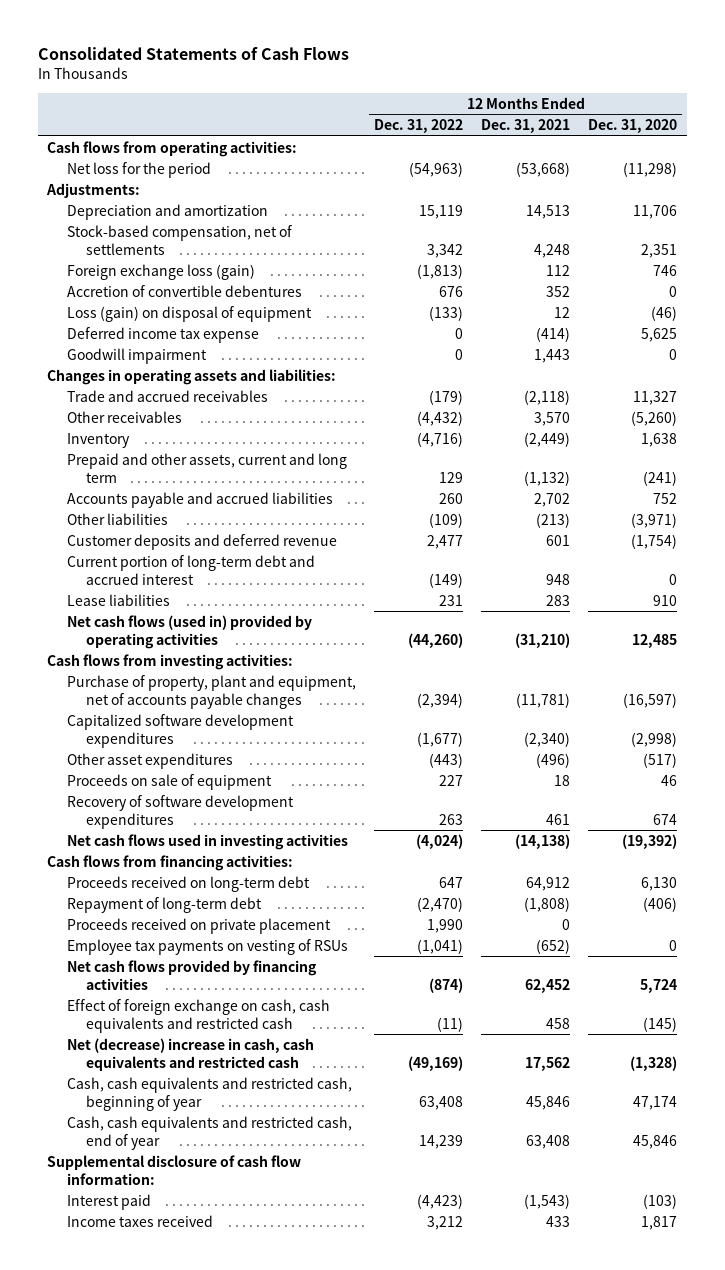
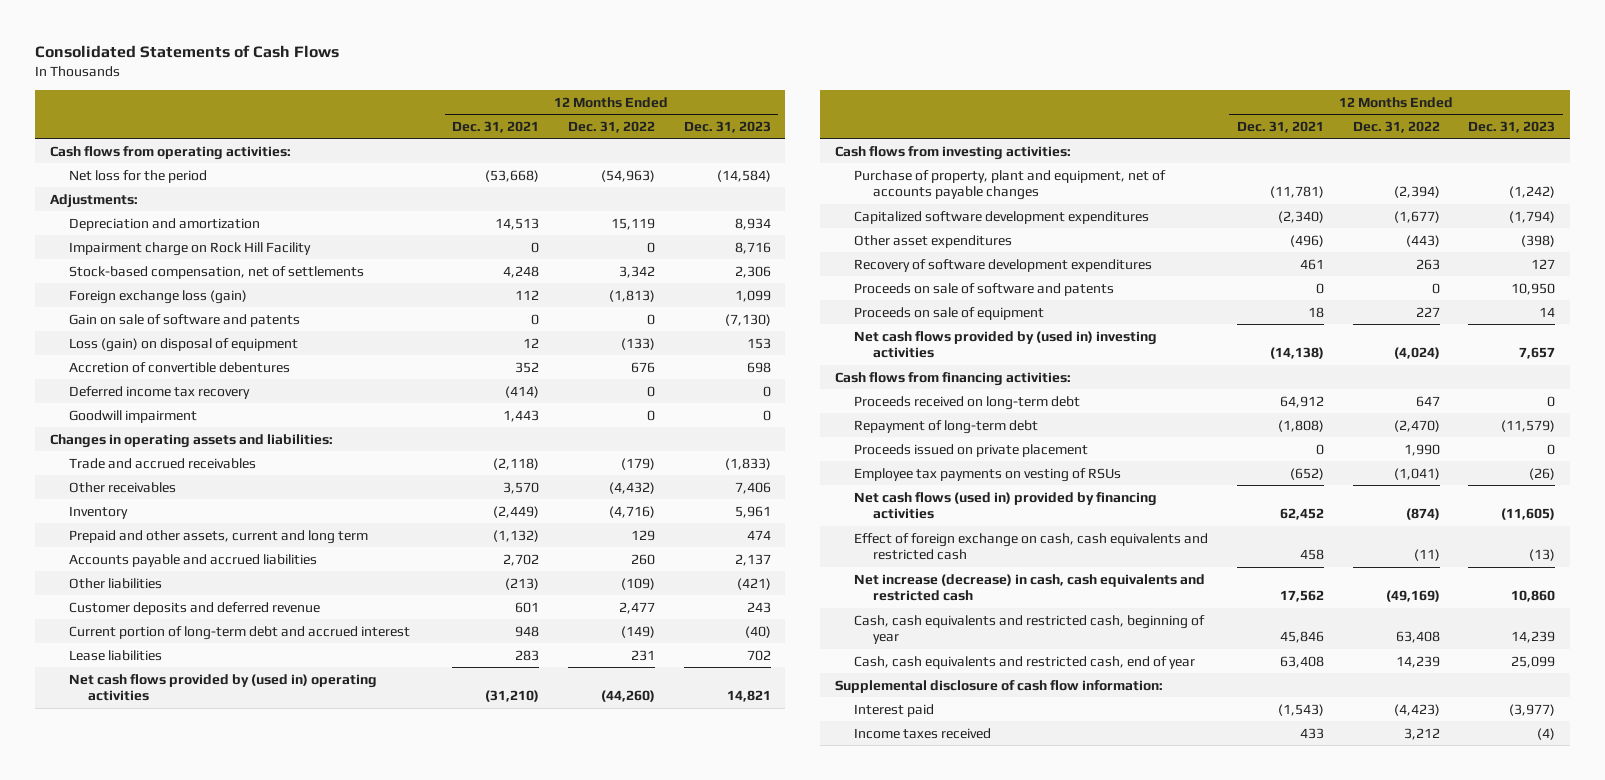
- | 12 Months Ended Dec. 31, 2022 | 12 Months Ended Dec. 31, 2021 | 12 Months Ended Dec. 31, 2020
+ | 12 Months Ended Dec. 31, 2021 | 12 Months Ended Dec. 31, 2022 | 12 Months Ended Dec. 31, 2023
+ Impairment charge on Rock Hill Facility | 0 | 0 | 8,716
+ Gain on sale of software and patents | 0 | 0 | (7,130)
- Deferred income tax expense | 0 | (414) | 5,625
moved down: Accretion of convertible debentures | 352 | 676 | 698
+ Deferred income tax recovery | (414) | 0 | 0
- Net cash flows (used in) provided by operating activities | (44,260) | (31,210) | 12,485
+ Net cash flows provided by (used in) operating activities | (31,210) | (44,260) | 14,821
- Net cash flows used in investing activities | (4,024) | (14,138) | (19,392)
+ Proceeds on sale of software and patents | 0 | 0 | 10,950
moved down: Proceeds on sale of equipment | 18 | 227 | 14
+ Net cash flows provided by (used in) investing activities | (14,138) | (4,024) | 7,657
- Proceeds received on private placement | 1,990 | 0 |
+ Proceeds issued on private placement | 0 | 1,990 | 0
- Net cash flows provided by financing activities | (874) | 62,452 | 5,724
+ Net cash flows (used in) provided by financing activities | 62,452 | (874) | (11,605)
- Net (decrease) increase in cash, cash equivalents and restricted cash | (49,169) | 17,562 | (1,328)
+ Net increase (decrease) in cash, cash equivalents and restricted cash | 17,562 | (49,169) | 10,860

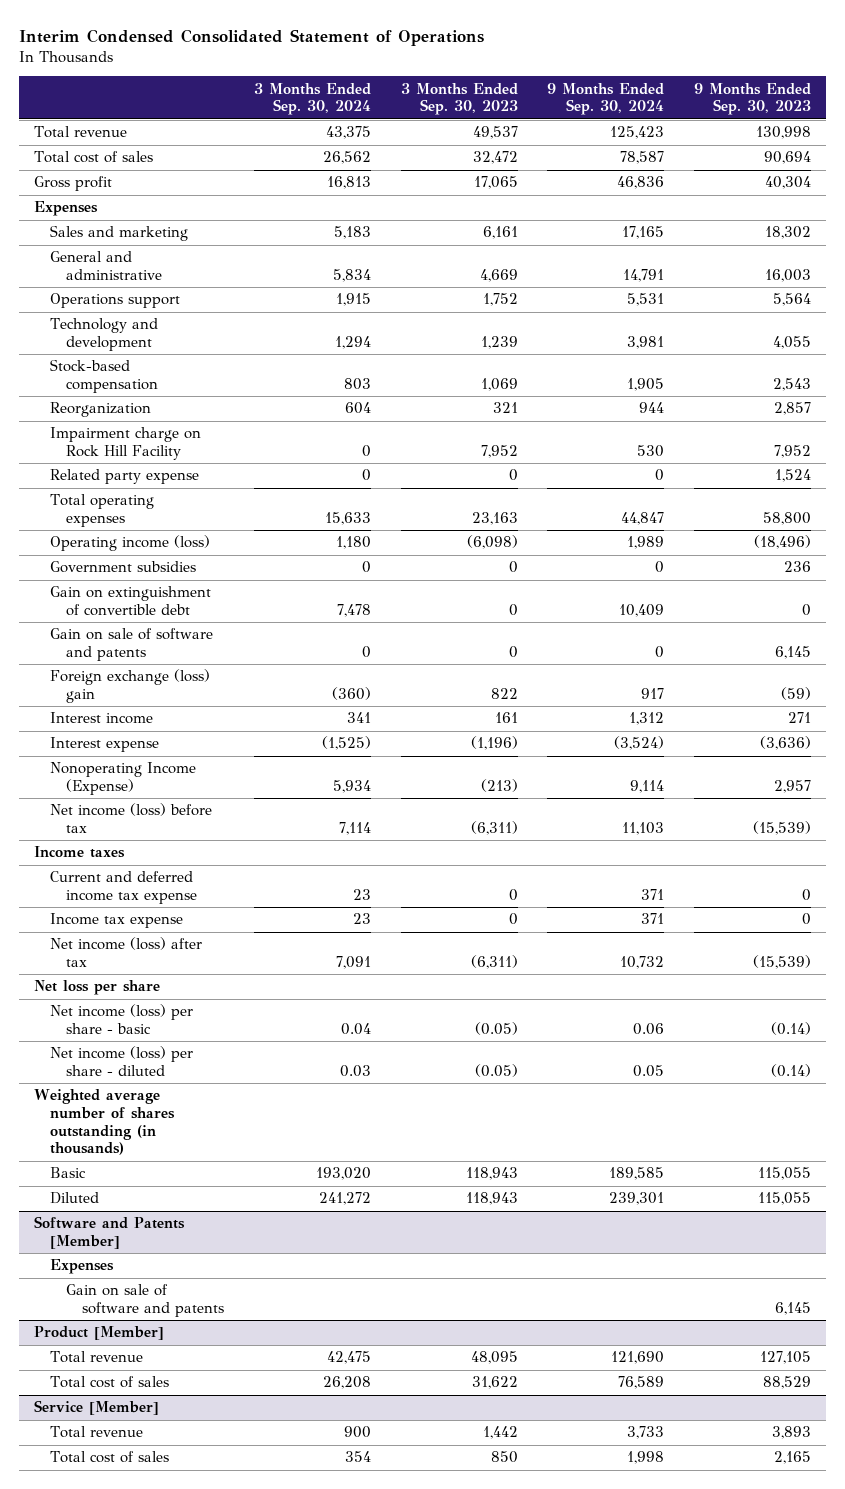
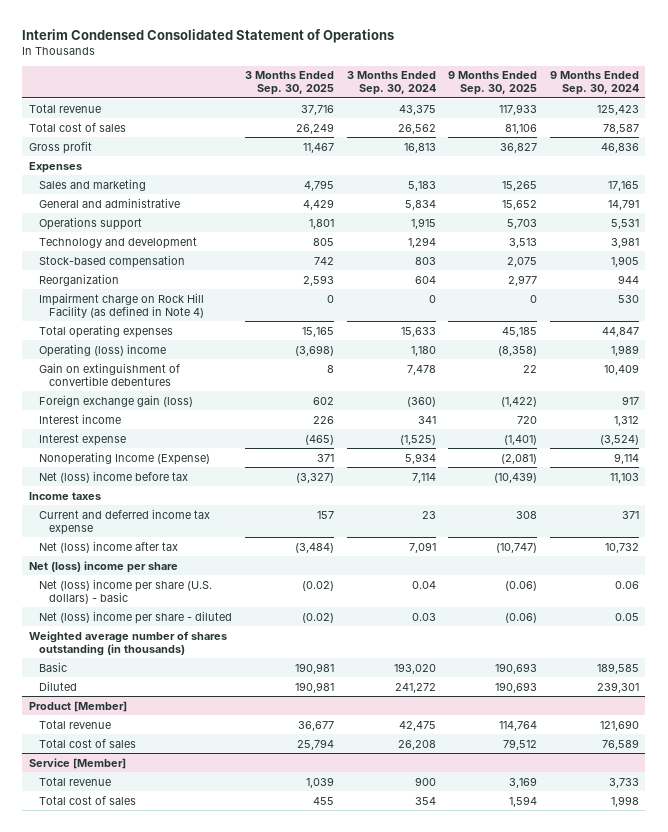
- | 3 Months Ended Sep. 30, 2024 | 3 Months Ended Sep. 30, 2023 | 9 Months Ended Sep. 30, 2024 | 9 Months Ended Sep. 30, 2023
+ | 3 Months Ended Sep. 30, 2025 | 3 Months Ended Sep. 30, 2024 | 9 Months Ended Sep. 30, 2025 | 9 Months Ended Sep. 30, 2024
- Impairment charge on Rock Hill Facility | 0 | 7,952 | 530 | 7,952
- Related party expense | 0 | 0 | 0 | 1,524
+ Impairment charge on Rock Hill Facility (as defined in Note 4) | 0 | 0 | 0 | 530
- Operating income (loss) | 1,180 | (6,098) | 1,989 | (18,496)
- Government subsidies | 0 | 0 | 0 | 236
- Gain on extinguishment of convertible debt | 7,478 | 0 | 10,409 | 0
- Gain on sale of software and patents | 0 | 0 | 0 | 6,145
- Foreign exchange (loss) gain | (360) | 822 | 917 | (59)
+ Operating (loss) income | (3,698) | 1,180 | (8,358) | 1,989
+ Gain on extinguishment of convertible debentures | 8 | 7,478 | 22 | 10,409
+ Foreign exchange gain (loss) | 602 | (360) | (1,422) | 917
- Net income (loss) before tax | 7,114 | (6,311) | 11,103 | (15,539)
+ Net (loss) income before tax | (3,327) | 7,114 | (10,439) | 11,103
- Income tax expense | 23 | 0 | 371 | 0
- Net income (loss) after tax | 7,091 | (6,311) | 10,732 | (15,539)
- Net loss per share
- Net income (loss) per share - basic | 0.04 | (0.05) | 0.06 | (0.14)
- Net income (loss) per share - diluted | 0.03 | (0.05) | 0.05 | (0.14)
+ Net (loss) income after tax | (3,484) | 7,091 | (10,747) | 10,732
+ Net (loss) income per share
+ Net (loss) income per share (U.S. dollars) - basic | (0.02) | 0.04 | (0.06) | 0.06
+ Net (loss) income per share - diluted | (0.02) | 0.03 | (0.06) | 0.05
- Software and Patents [Member]
- Expenses
- Gain on sale of software and patents | | | | 6,145

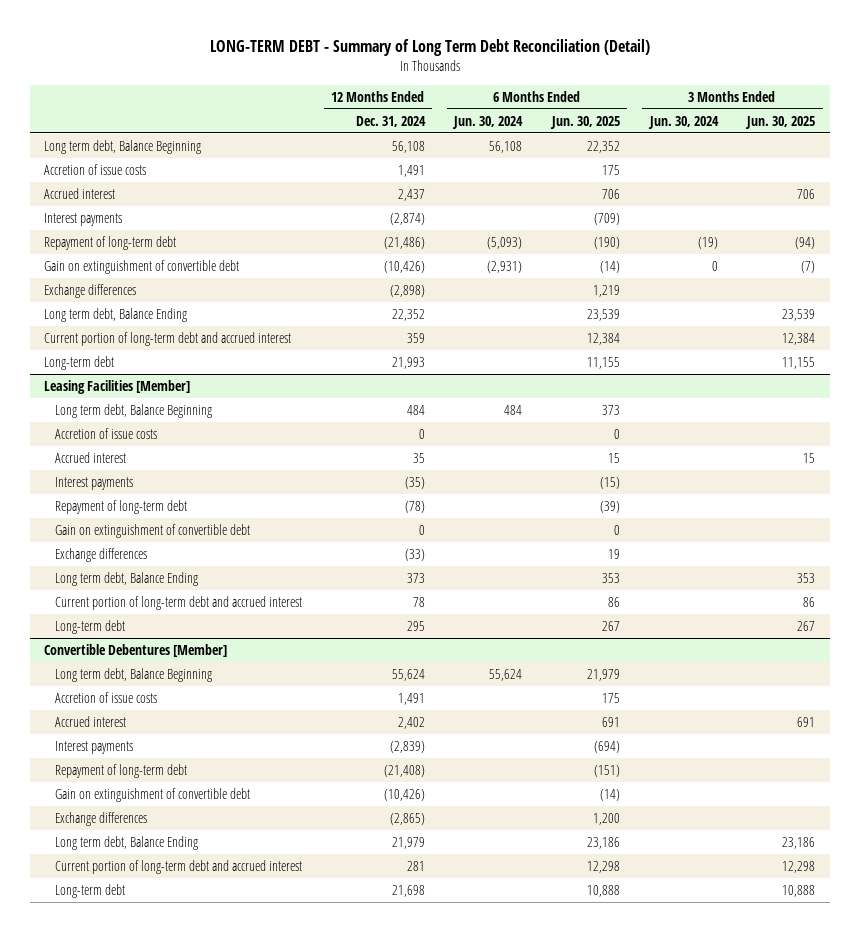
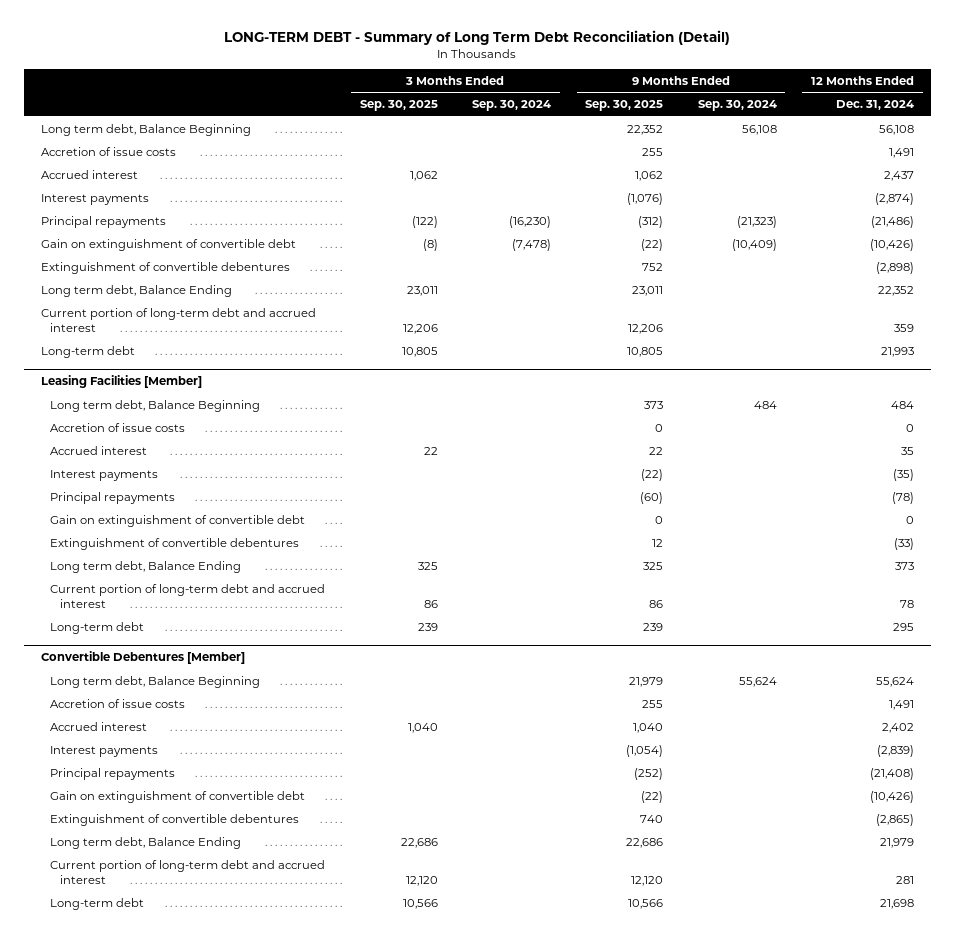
- | 12 Months Ended Dec. 31, 2024 | 6 Months Ended Jun. 30, 2024 | 6 Months Ended Jun. 30, 2025 | 3 Months Ended Jun. 30, 2024 | 3 Months Ended Jun. 30, 2025
+ | 3 Months Ended Sep. 30, 2025 | 3 Months Ended Sep. 30, 2024 | 9 Months Ended Sep. 30, 2025 | 9 Months Ended Sep. 30, 2024 | 12 Months Ended Dec. 31, 2024
- Repayment of long-term debt | (21,486) | (5,093) | (190) | (19) | (94)
+ Principal repayments | (122) | (16,230) | (312) | (21,323) | (21,486)
- Exchange differences | (2,898) | | 1,219 | |
+ Extinguishment of convertible debentures | | | 752 | | (2,898)
@ Leasing Facilities [Member]
- Repayment of long-term debt | (78) | | (39) | |
+ Principal repayments | | | (60) | | (78)
- Exchange differences | (33) | | 19 | |
+ Extinguishment of convertible debentures | | | 12 | | (33)
@ Convertible Debentures [Member]
- Repayment of long-term debt | (21,408) | | (151) | |
+ Principal repayments | | | (252) | | (21,408)
- Exchange differences | (2,865) | | 1,200 | |
+ Extinguishment of convertible debentures | | | 740 | | (2,865)

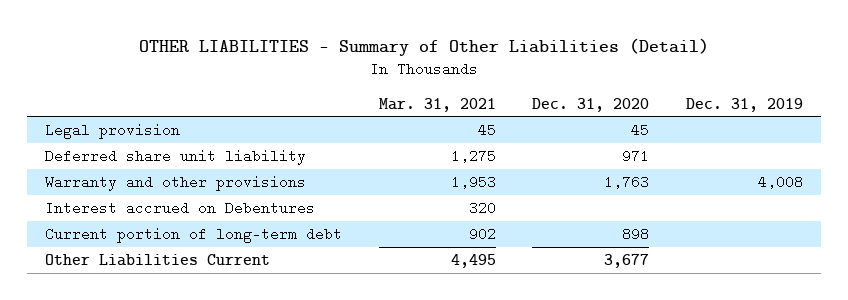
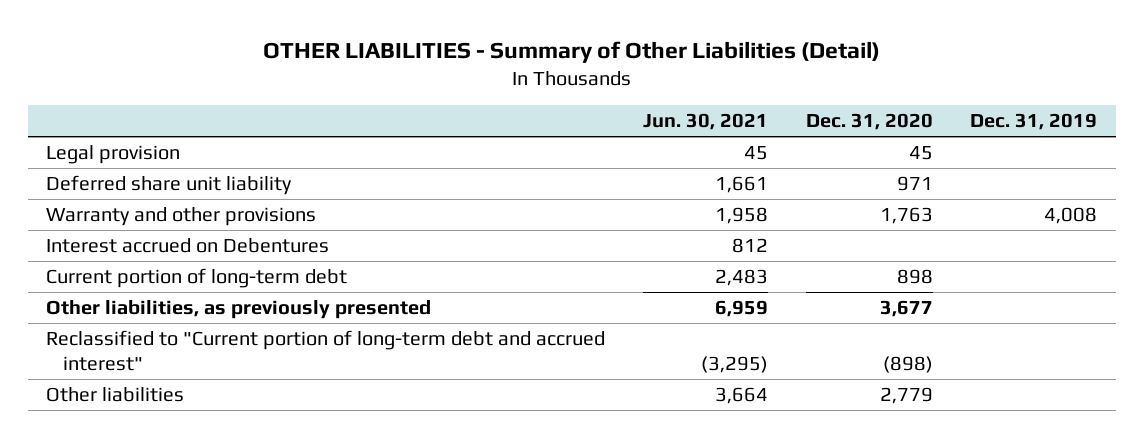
- | Mar. 31, 2021 | Dec. 31, 2020 | Dec. 31, 2019
+ | Jun. 30, 2021 | Dec. 31, 2020 | Dec. 31, 2019
- Other Liabilities Current | 4,495 | 3,677 |
+ Other liabilities, as previously presented | 6,959 | 3,677 |
+ Reclassified to "Current portion of long-term debt and accrued interest" | (3,295) | (898) |
+ Other liabilities | 3,664 | 2,779 |

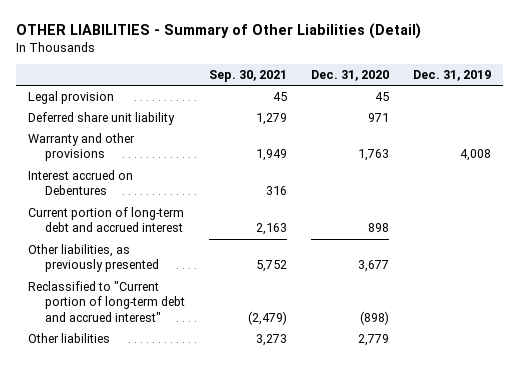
- | Jun. 30, 2021 | Dec. 31, 2020 | Dec. 31, 2019
+ | Sep. 30, 2021 | Dec. 31, 2020 | Dec. 31, 2019
- Current portion of long-term debt | 2,483 | 898 |
+ Current portion of long-term debt and accrued interest | 2,163 | 898 |

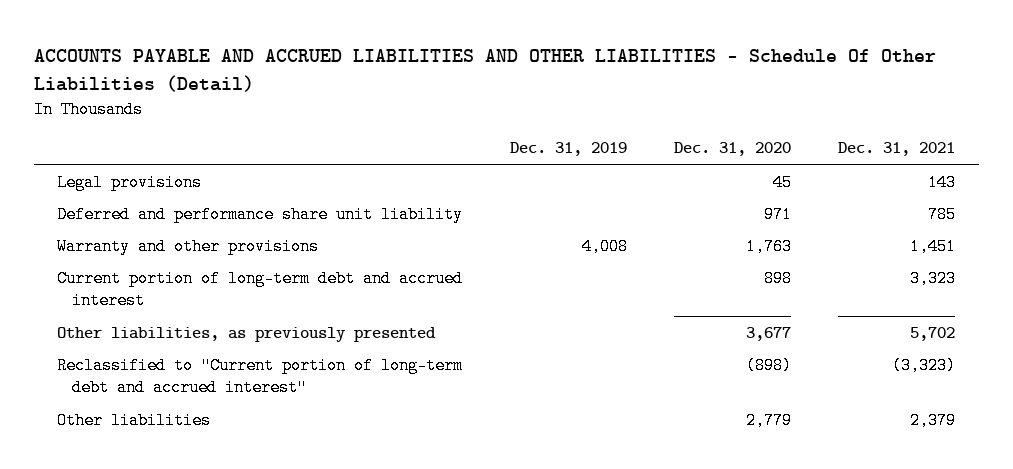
- OTHER LIABILITIES - Summary of Other Liabilities (Detail)
+ ACCOUNTS PAYABLE AND ACCRUED LIABILITIES AND OTHER LIABILITIES - Schedule Of Other Liabilities (Detail)
- | Sep. 30, 2021 | Dec. 31, 2020 | Dec. 31, 2019
+ | Dec. 31, 2019 | Dec. 31, 2020 | Dec. 31, 2021
- Legal provision | 45 | 45 |
- Deferred share unit liability | 1,279 | 971 |
+ Legal provisions | | 45 | 143
+ Deferred and performance share unit liability | | 971 | 785
- Interest accrued on Debentures | 316 | |

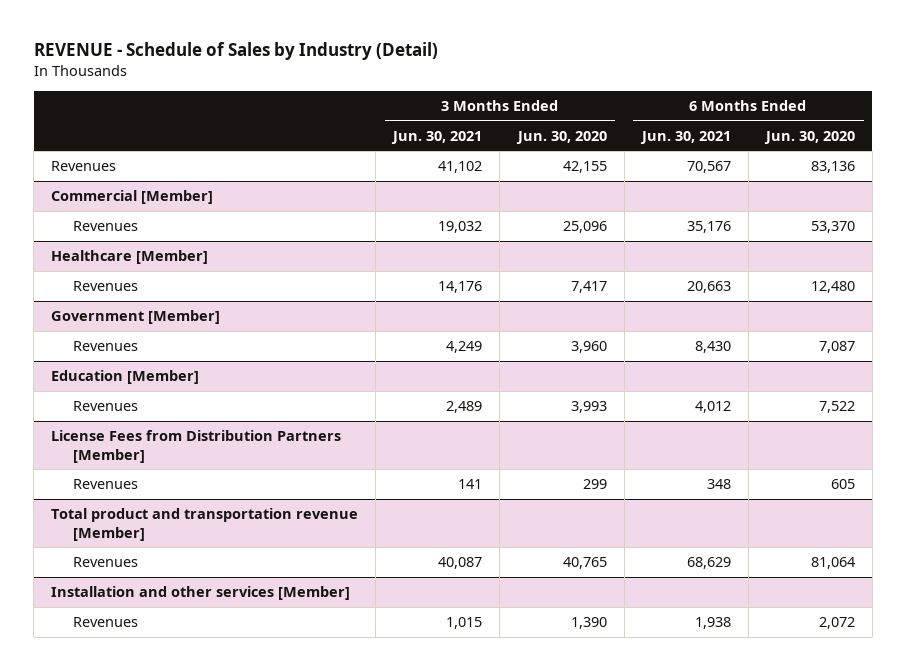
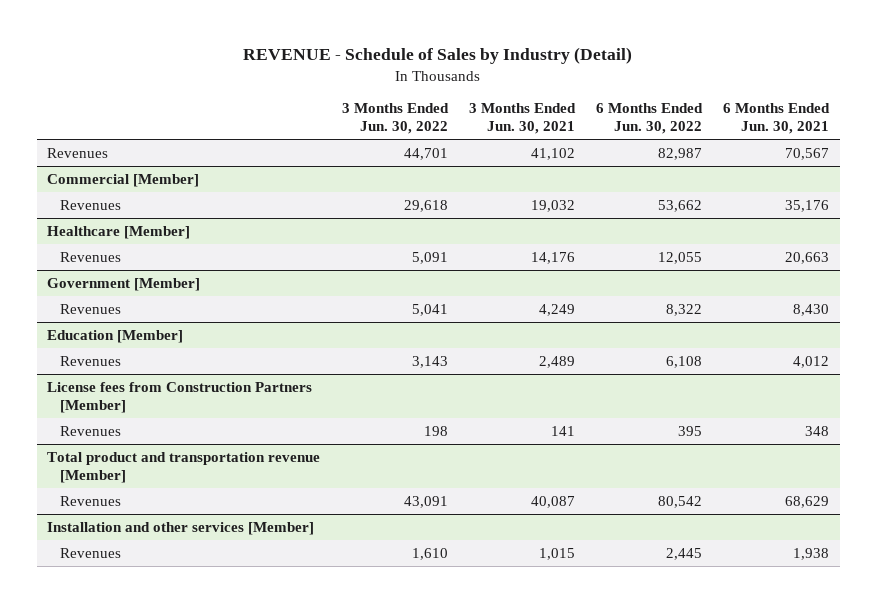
- | 3 Months Ended Jun. 30, 2021 | 3 Months Ended Jun. 30, 2020 | 6 Months Ended Jun. 30, 2021 | 6 Months Ended Jun. 30, 2020
+ | 3 Months Ended Jun. 30, 2022 | 3 Months Ended Jun. 30, 2021 | 6 Months Ended Jun. 30, 2022 | 6 Months Ended Jun. 30, 2021
- License Fees from Distribution Partners [Member]
+ License fees from Construction Partners [Member]

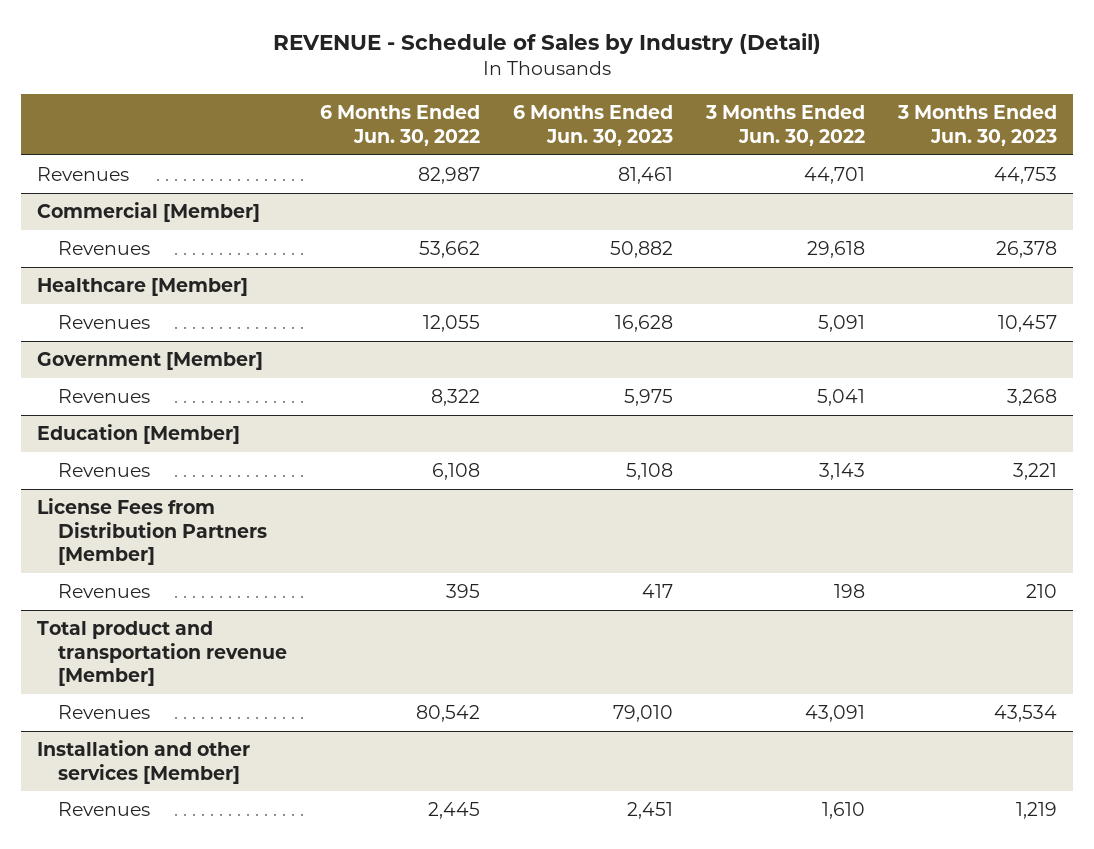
- | 3 Months Ended Jun. 30, 2022 | 3 Months Ended Jun. 30, 2021 | 6 Months Ended Jun. 30, 2022 | 6 Months Ended Jun. 30, 2021
+ | 6 Months Ended Jun. 30, 2022 | 6 Months Ended Jun. 30, 2023 | 3 Months Ended Jun. 30, 2022 | 3 Months Ended Jun. 30, 2023
- License fees from Construction Partners [Member]
+ License Fees from Distribution Partners [Member]

